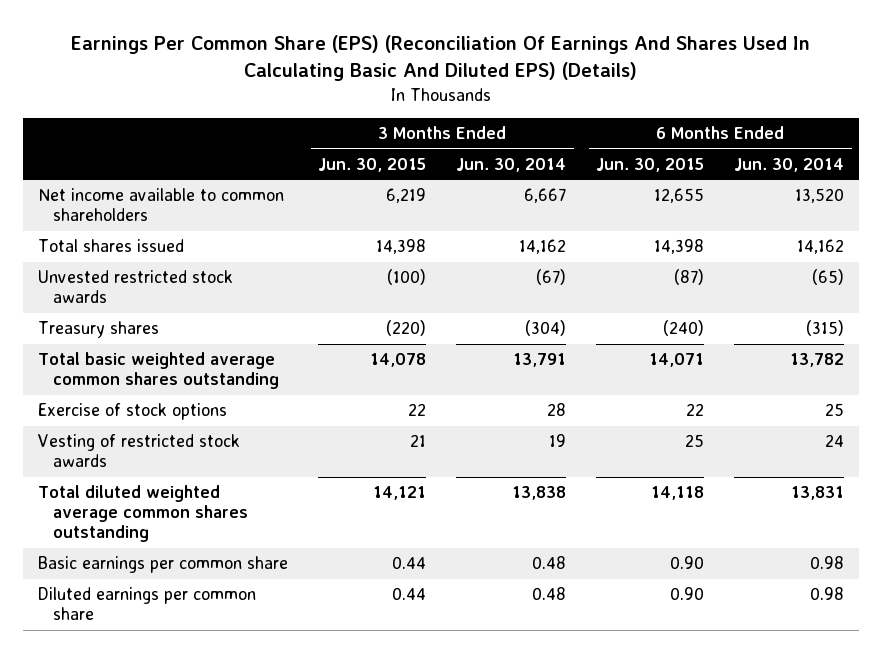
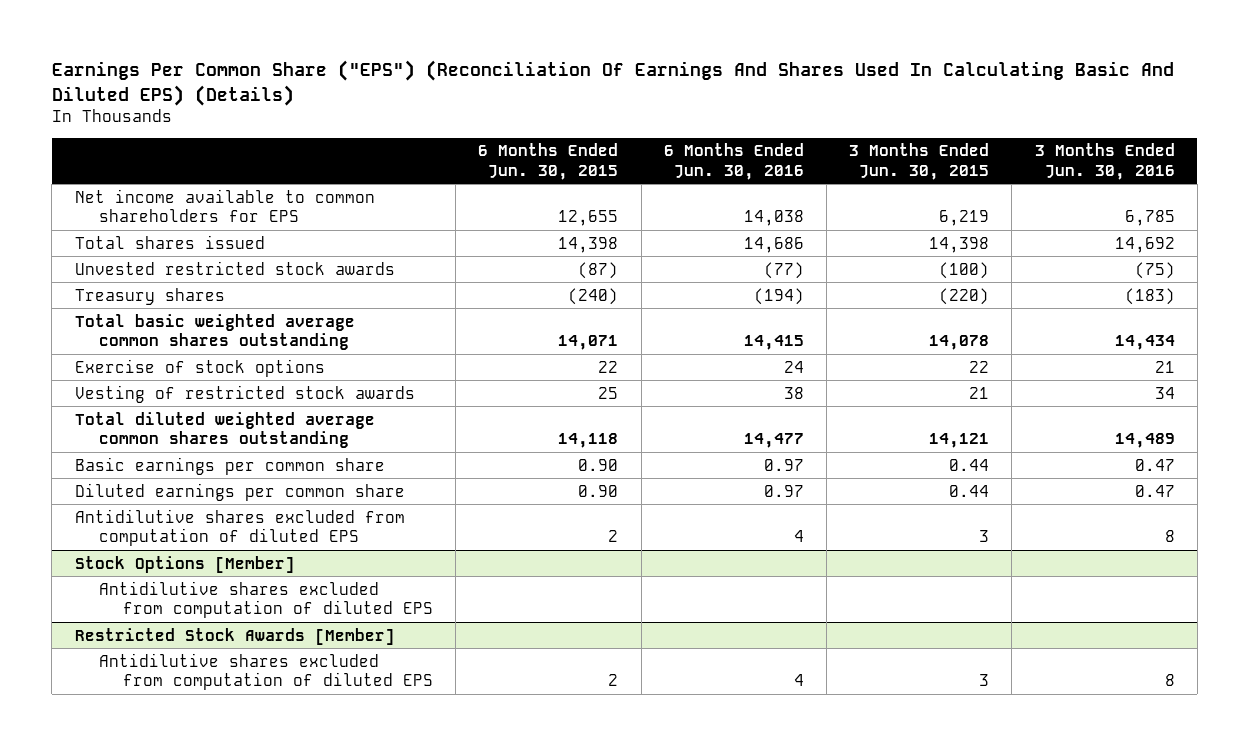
- Earnings Per Common Share (EPS) (Reconciliation Of Earnings And Shares Used In Calculating Basic And Diluted EPS) (Details)
+ Earnings Per Common Share ("EPS") (Reconciliation Of Earnings And Shares Used In Calculating Basic And Diluted EPS) (Details)
- | 3 Months Ended Jun. 30, 2015 | 3 Months Ended Jun. 30, 2014 | 6 Months Ended Jun. 30, 2015 | 6 Months Ended Jun. 30, 2014
+ | 6 Months Ended Jun. 30, 2015 | 6 Months Ended Jun. 30, 2016 | 3 Months Ended Jun. 30, 2015 | 3 Months Ended Jun. 30, 2016
- Net income available to common shareholders | 6,219 | 6,667 | 12,655 | 13,520
+ Net income available to common shareholders for EPS | 12,655 | 14,038 | 6,219 | 6,785
+ Antidilutive shares excluded from computation of diluted EPS | 2 | 4 | 3 | 8
+ Stock Options [Member]
+ Antidilutive shares excluded from computation of diluted EPS
+ Restricted Stock Awards [Member]
+ Antidilutive shares excluded from computation of diluted EPS | 2 | 4 | 3 | 8

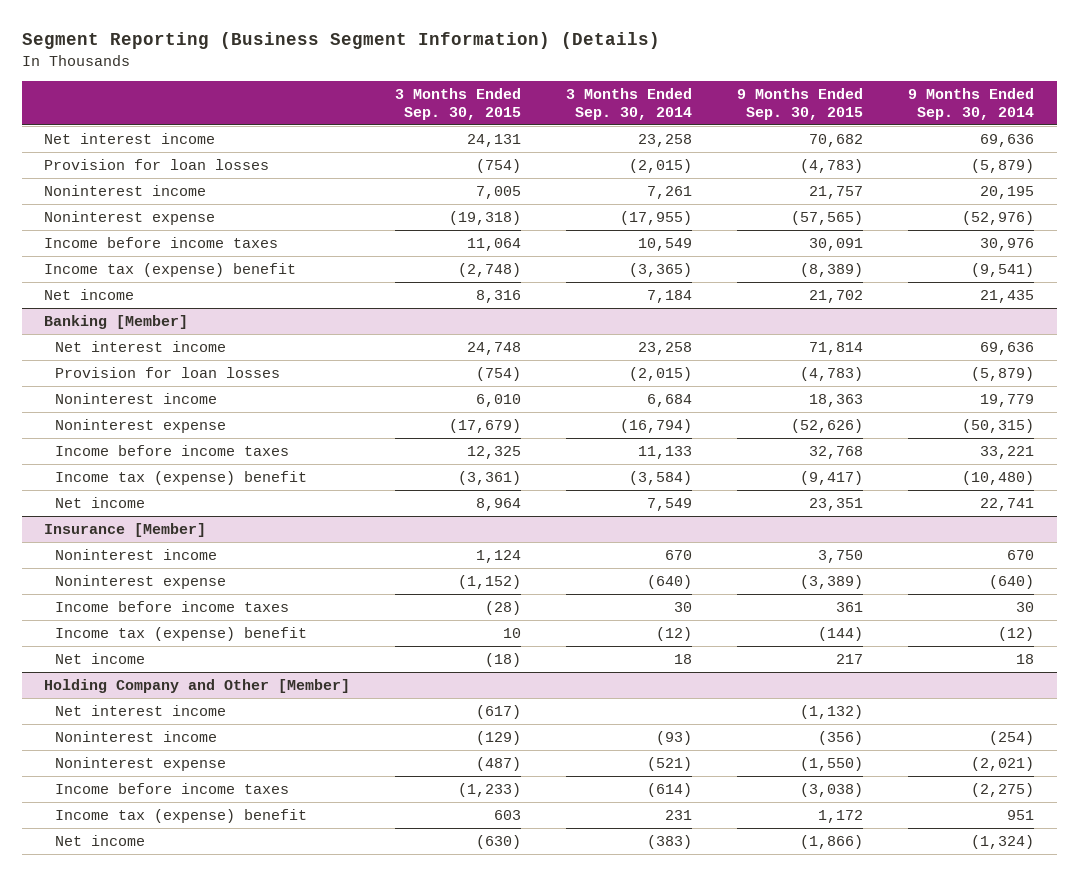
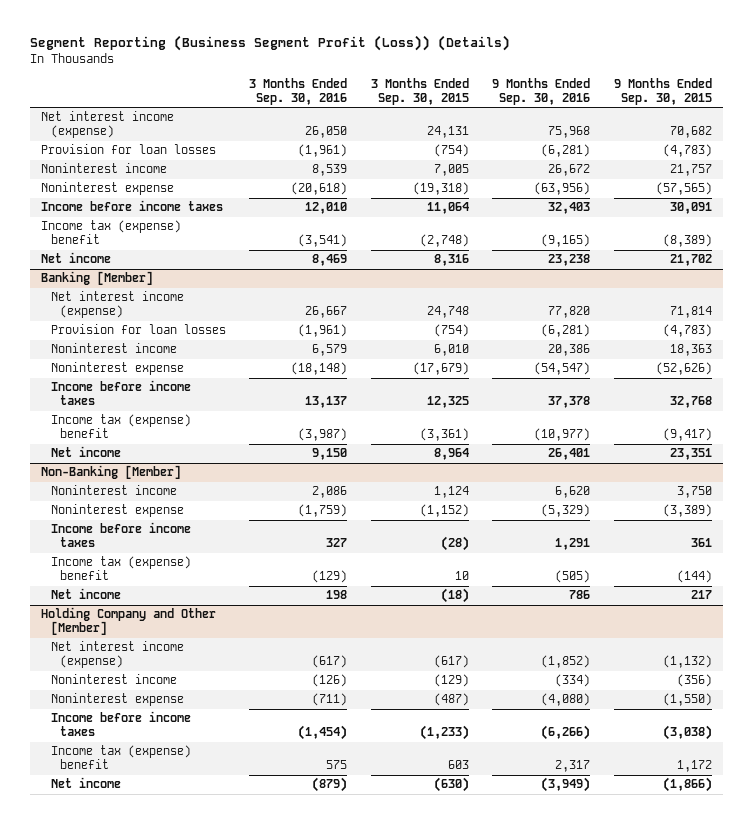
- Segment Reporting (Business Segment Information) (Details)
+ Segment Reporting (Business Segment Profit (Loss)) (Details)
- | 3 Months Ended Sep. 30, 2015 | 3 Months Ended Sep. 30, 2014 | 9 Months Ended Sep. 30, 2015 | 9 Months Ended Sep. 30, 2014
+ | 3 Months Ended Sep. 30, 2016 | 3 Months Ended Sep. 30, 2015 | 9 Months Ended Sep. 30, 2016 | 9 Months Ended Sep. 30, 2015
- Net interest income | 24,131 | 23,258 | 70,682 | 69,636
+ Net interest income (expense) | 26,050 | 24,131 | 75,968 | 70,682
@ Banking [Member]
- Net interest income | 24,748 | 23,258 | 71,814 | 69,636
+ Net interest income (expense) | 26,667 | 24,748 | 77,820 | 71,814
- Insurance [Member]
+ Non-Banking [Member]
@ Holding Company and Other [Member]
- Net interest income | (617) | | (1,132) |
+ Net interest income (expense) | (617) | (617) | (1,852) | (1,132)

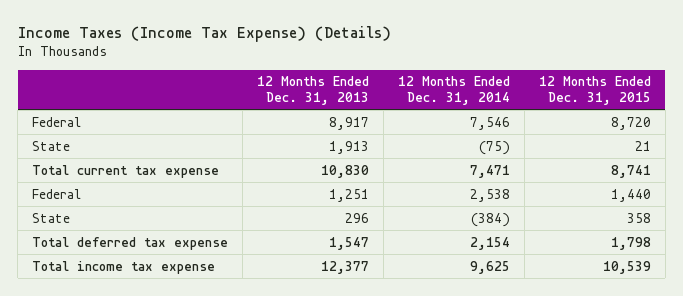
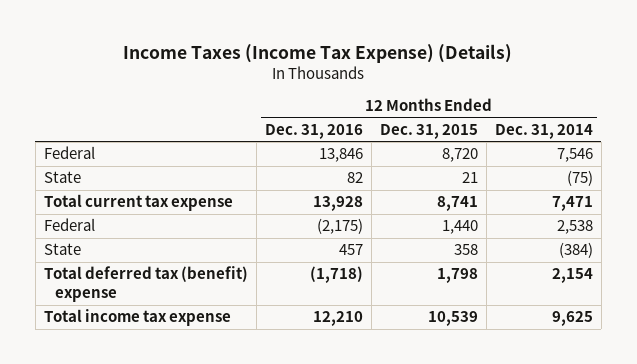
- | 12 Months Ended Dec. 31, 2013 | 12 Months Ended Dec. 31, 2014 | 12 Months Ended Dec. 31, 2015
+ | 12 Months Ended Dec. 31, 2016 | 12 Months Ended Dec. 31, 2015 | 12 Months Ended Dec. 31, 2014
- Total deferred tax expense | 1,547 | 2,154 | 1,798
+ Total deferred tax (benefit) expense | (1,718) | 1,798 | 2,154

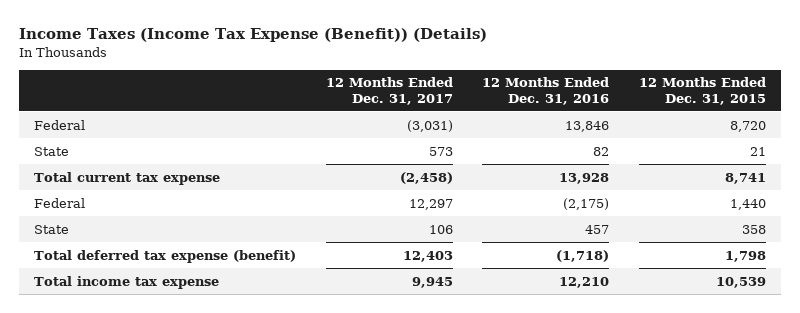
- Income Taxes (Income Tax Expense) (Details)
+ Income Taxes (Income Tax Expense (Benefit)) (Details)
- | 12 Months Ended Dec. 31, 2016 | 12 Months Ended Dec. 31, 2015 | 12 Months Ended Dec. 31, 2014
+ | 12 Months Ended Dec. 31, 2017 | 12 Months Ended Dec. 31, 2016 | 12 Months Ended Dec. 31, 2015
- Total deferred tax (benefit) expense | (1,718) | 1,798 | 2,154
+ Total deferred tax expense (benefit) | 12,403 | (1,718) | 1,798

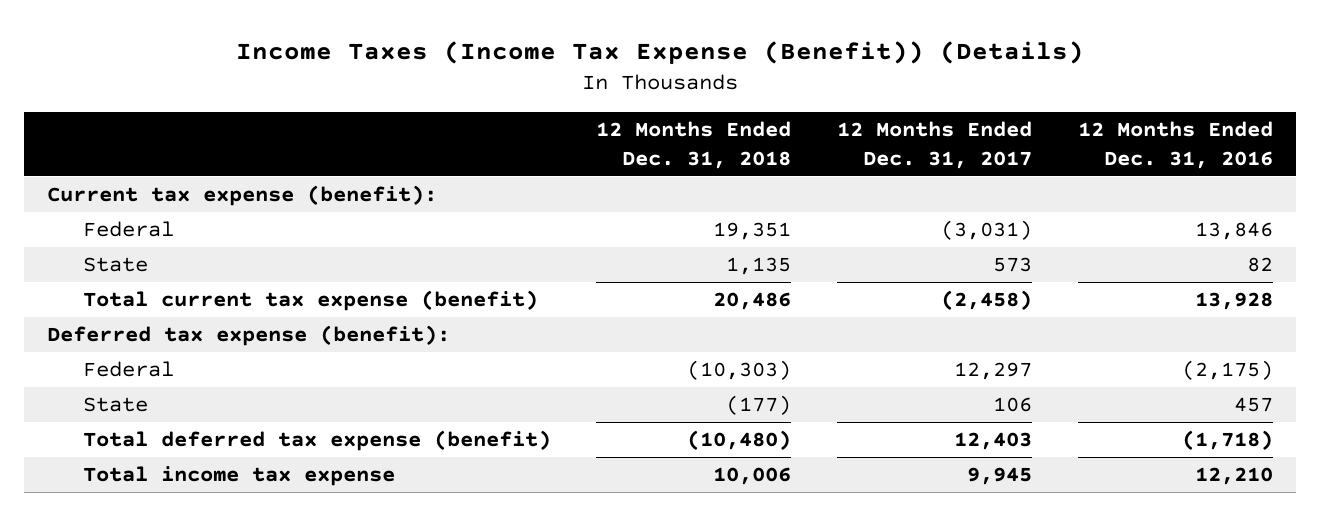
- | 12 Months Ended Dec. 31, 2017 | 12 Months Ended Dec. 31, 2016 | 12 Months Ended Dec. 31, 2015
+ | 12 Months Ended Dec. 31, 2018 | 12 Months Ended Dec. 31, 2017 | 12 Months Ended Dec. 31, 2016
+ Current tax expense (benefit):
- Total current tax expense | (2,458) | 13,928 | 8,741
+ Total current tax expense (benefit) | 20,486 | (2,458) | 13,928
+ Deferred tax expense (benefit):

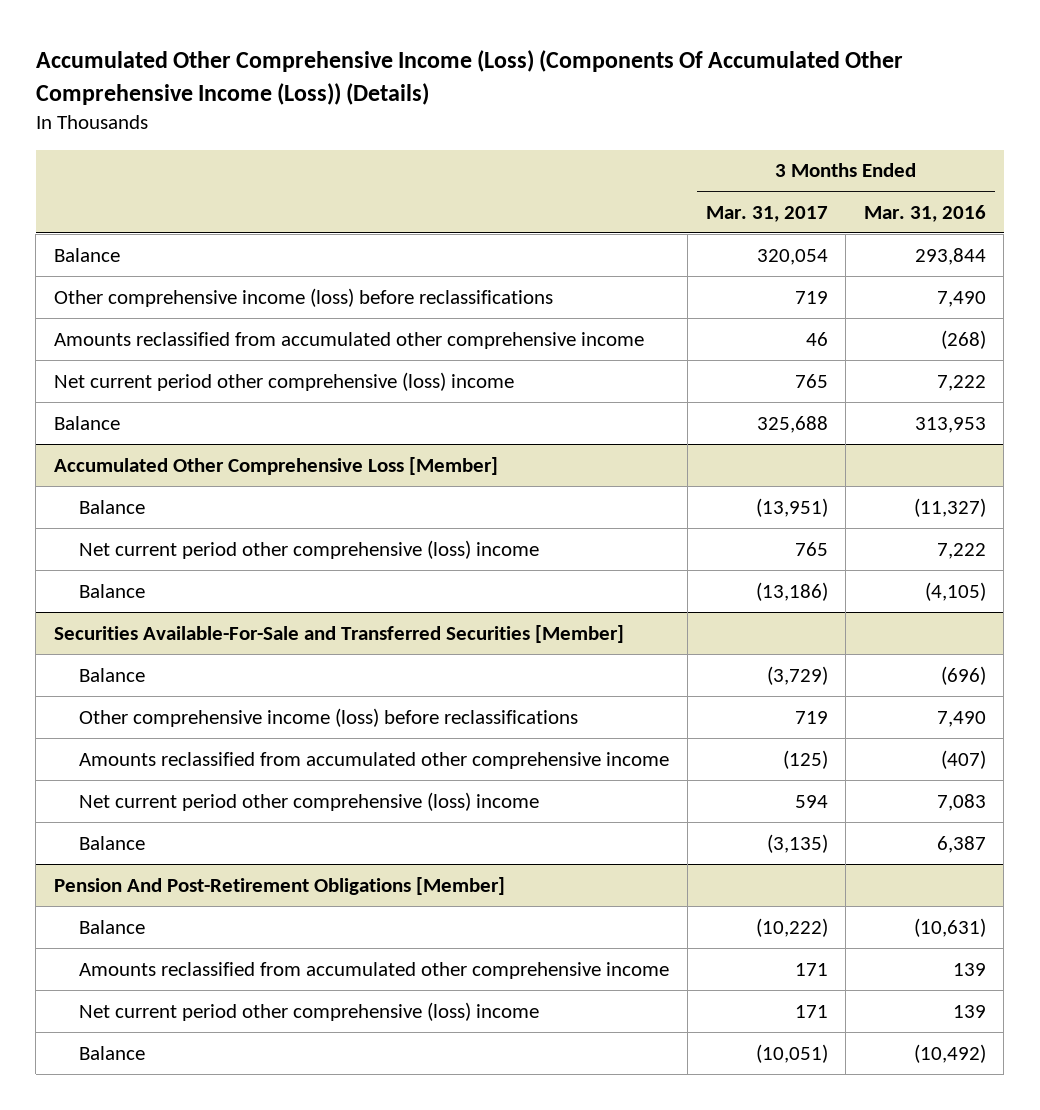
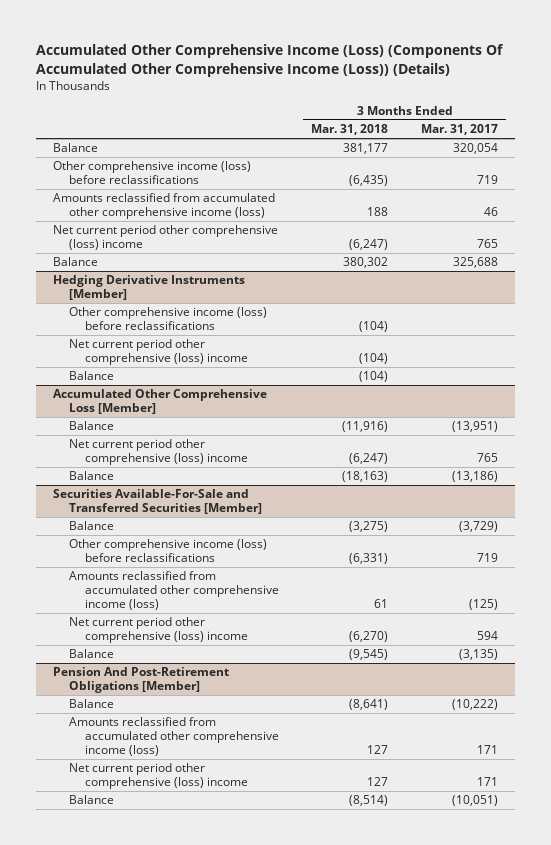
- | 3 Months Ended Mar. 31, 2017 | 3 Months Ended Mar. 31, 2016
+ | 3 Months Ended Mar. 31, 2018 | 3 Months Ended Mar. 31, 2017
- Amounts reclassified from accumulated other comprehensive income | 46 | (268)
+ Amounts reclassified from accumulated other comprehensive income (loss) | 188 | 46
+ Hedging Derivative Instruments [Member]
+ Other comprehensive income (loss) before reclassifications | (104) |
+ Net current period other comprehensive (loss) income | (104) |
+ Balance | (104) |
@ Securities Available-For-Sale and Transferred Securities [Member]
- Amounts reclassified from accumulated other comprehensive income | (125) | (407)
+ Amounts reclassified from accumulated other comprehensive income (loss) | 61 | (125)
@ Pension And Post-Retirement Obligations [Member]
- Amounts reclassified from accumulated other comprehensive income | 171 | 139
+ Amounts reclassified from accumulated other comprehensive income (loss) | 127 | 171

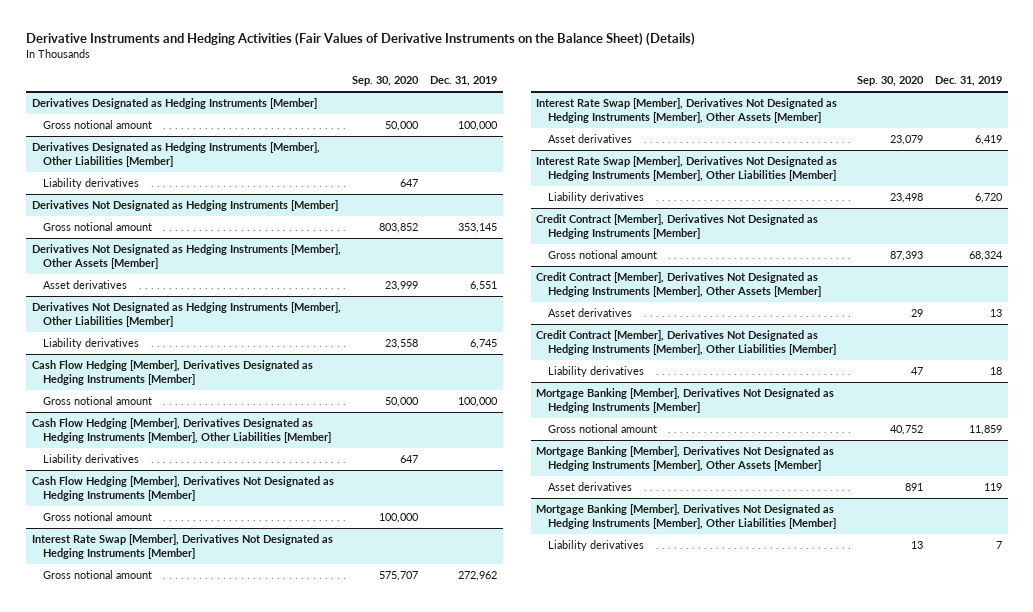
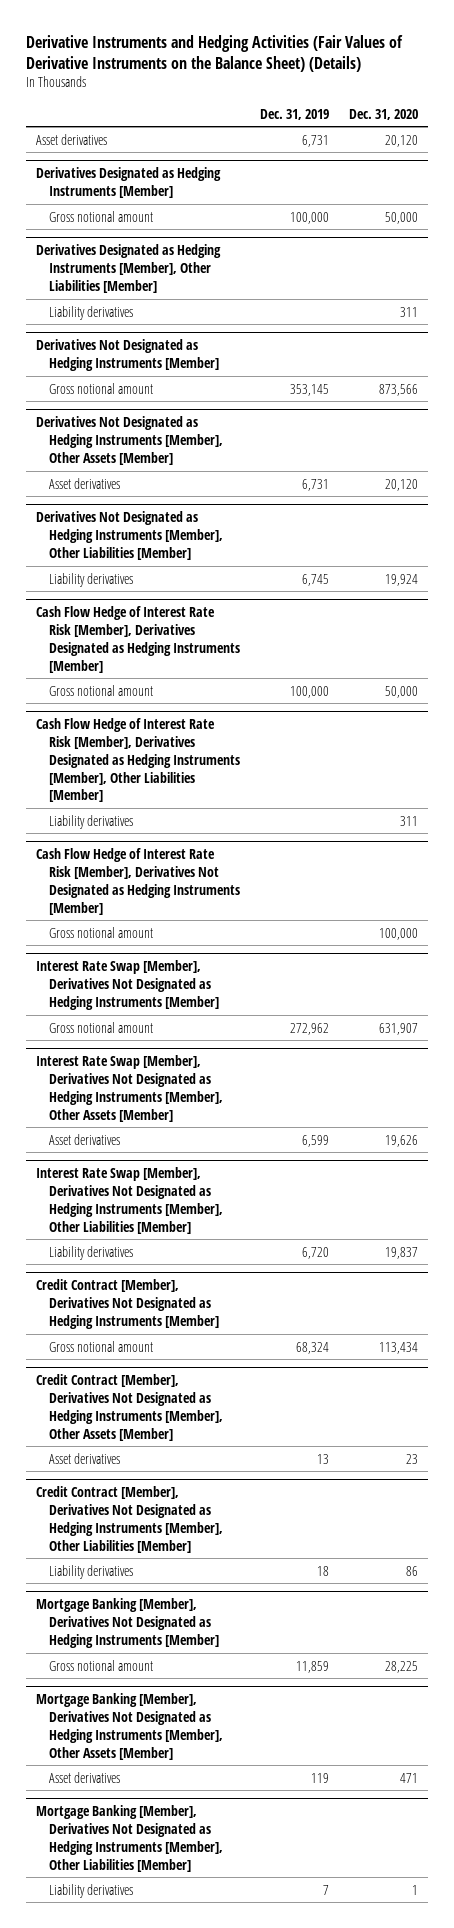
- | Sep. 30, 2020 | Dec. 31, 2019
+ | Dec. 31, 2019 | Dec. 31, 2020
+ Asset derivatives | 6,731 | 20,120
@ Derivatives Not Designated as Hedging Instruments [Member], Other Assets [Member]
- Asset derivatives | 23,999 | 6,551
+ Asset derivatives | 6,731 | 20,120
- Cash Flow Hedging [Member], Derivatives Designated as Hedging Instruments [Member]
+ Cash Flow Hedge of Interest Rate Risk [Member], Derivatives Designated as Hedging Instruments [Member]
- Cash Flow Hedging [Member], Derivatives Designated as Hedging Instruments [Member], Other Liabilities [Member]
+ Cash Flow Hedge of Interest Rate Risk [Member], Derivatives Designated as Hedging Instruments [Member], Other Liabilities [Member]
- Cash Flow Hedging [Member], Derivatives Not Designated as Hedging Instruments [Member]
+ Cash Flow Hedge of Interest Rate Risk [Member], Derivatives Not Designated as Hedging Instruments [Member]
@ Interest Rate Swap [Member], Derivatives Not Designated as Hedging Instruments [Member], Other Assets [Member]
- Asset derivatives | 23,079 | 6,419
+ Asset derivatives | 6,599 | 19,626

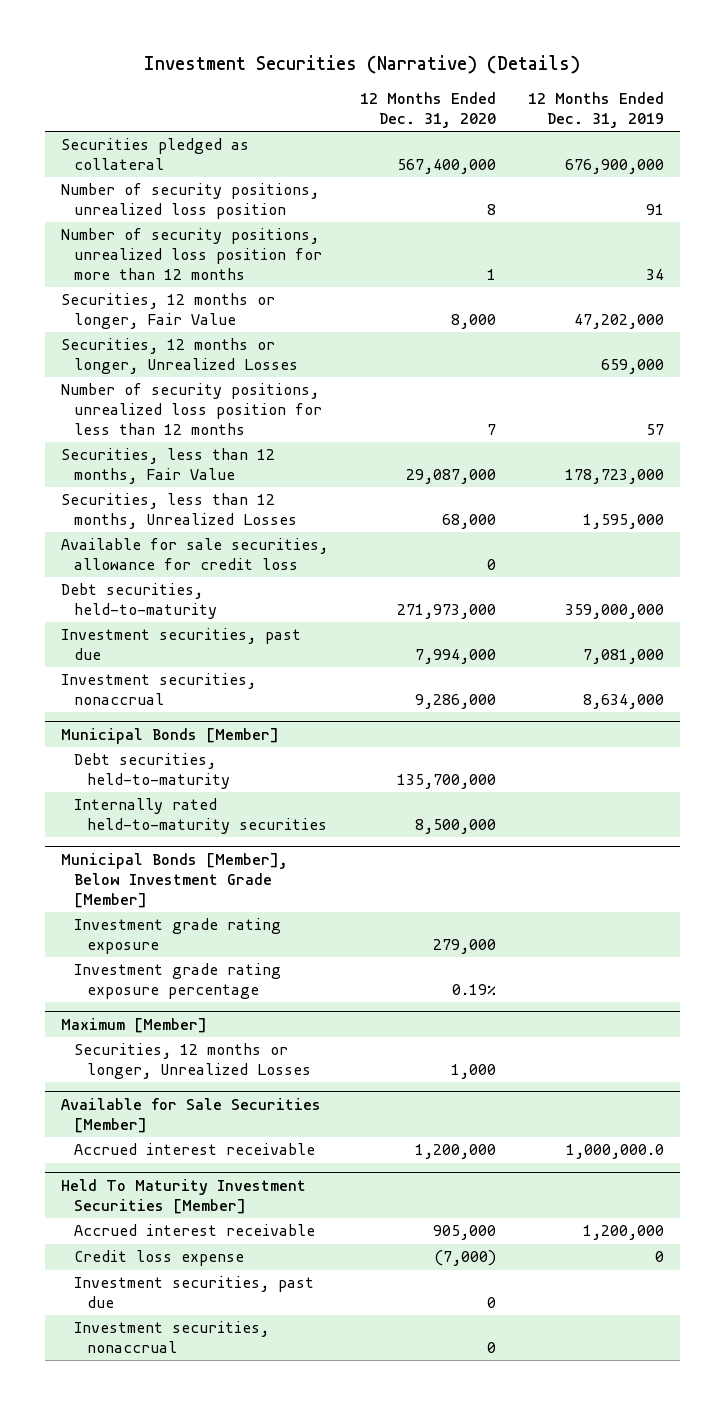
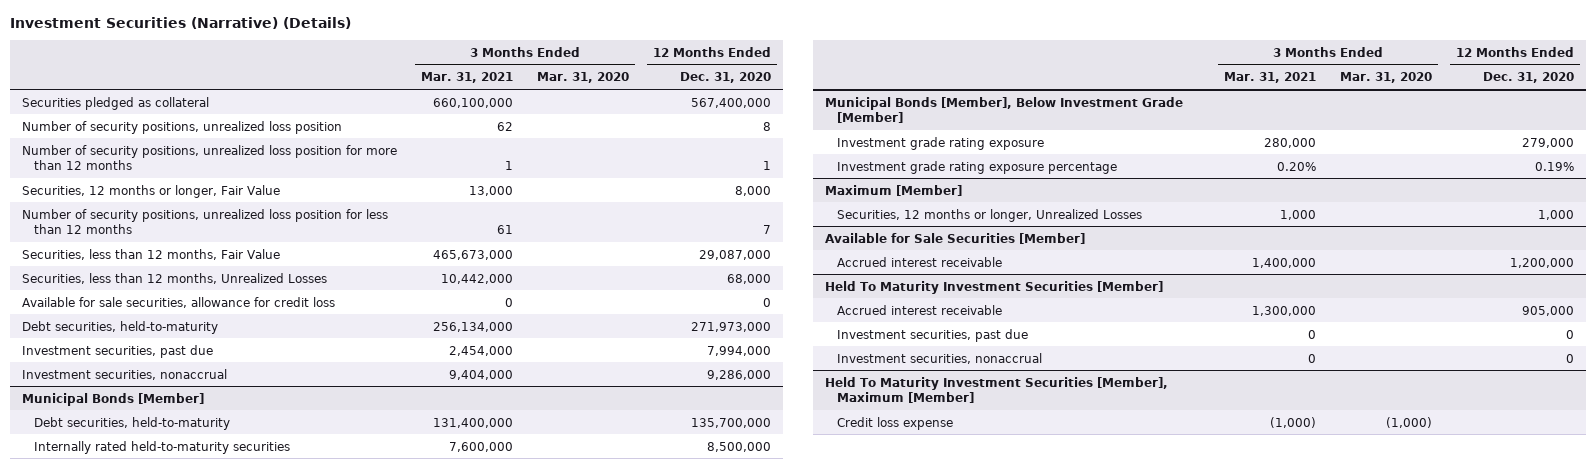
- | 12 Months Ended Dec. 31, 2020 | 12 Months Ended Dec. 31, 2019
+ | 3 Months Ended Mar. 31, 2021 | 3 Months Ended Mar. 31, 2020 | 12 Months Ended Dec. 31, 2020
- Securities, 12 months or longer, Unrealized Losses | | 659,000
@ Held To Maturity Investment Securities [Member]
- Credit loss expense | (7,000) | 0
+ Held To Maturity Investment Securities [Member], Maximum [Member]
+ Credit loss expense | (1,000) | (1,000) |

